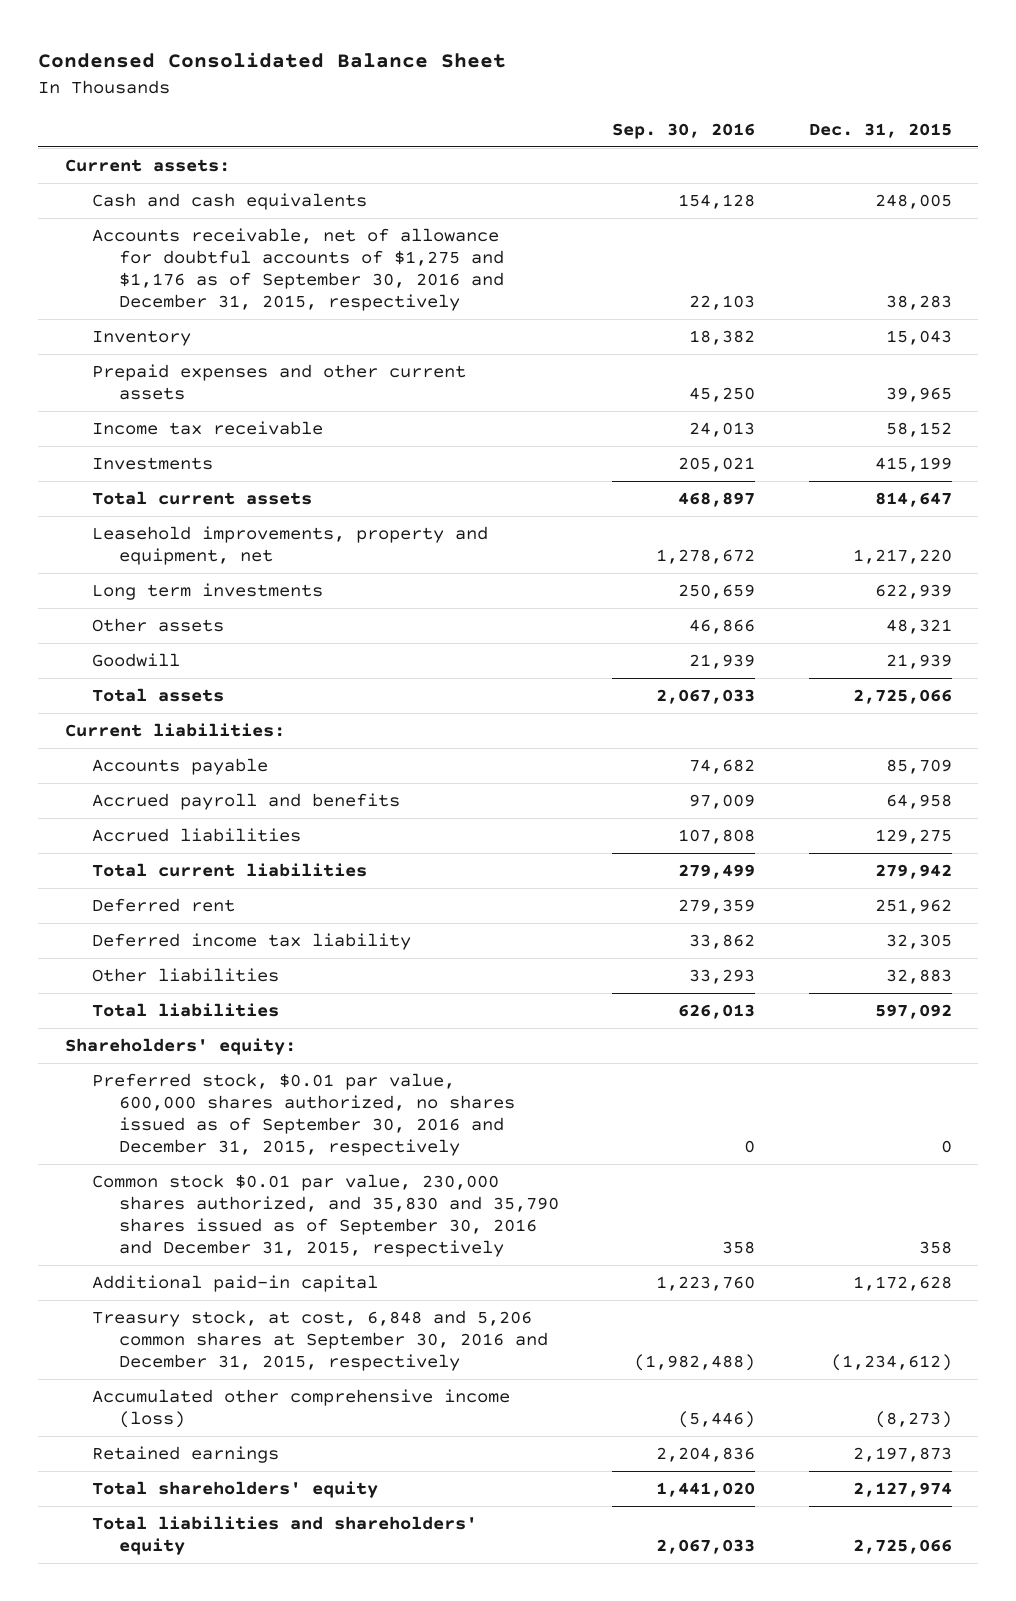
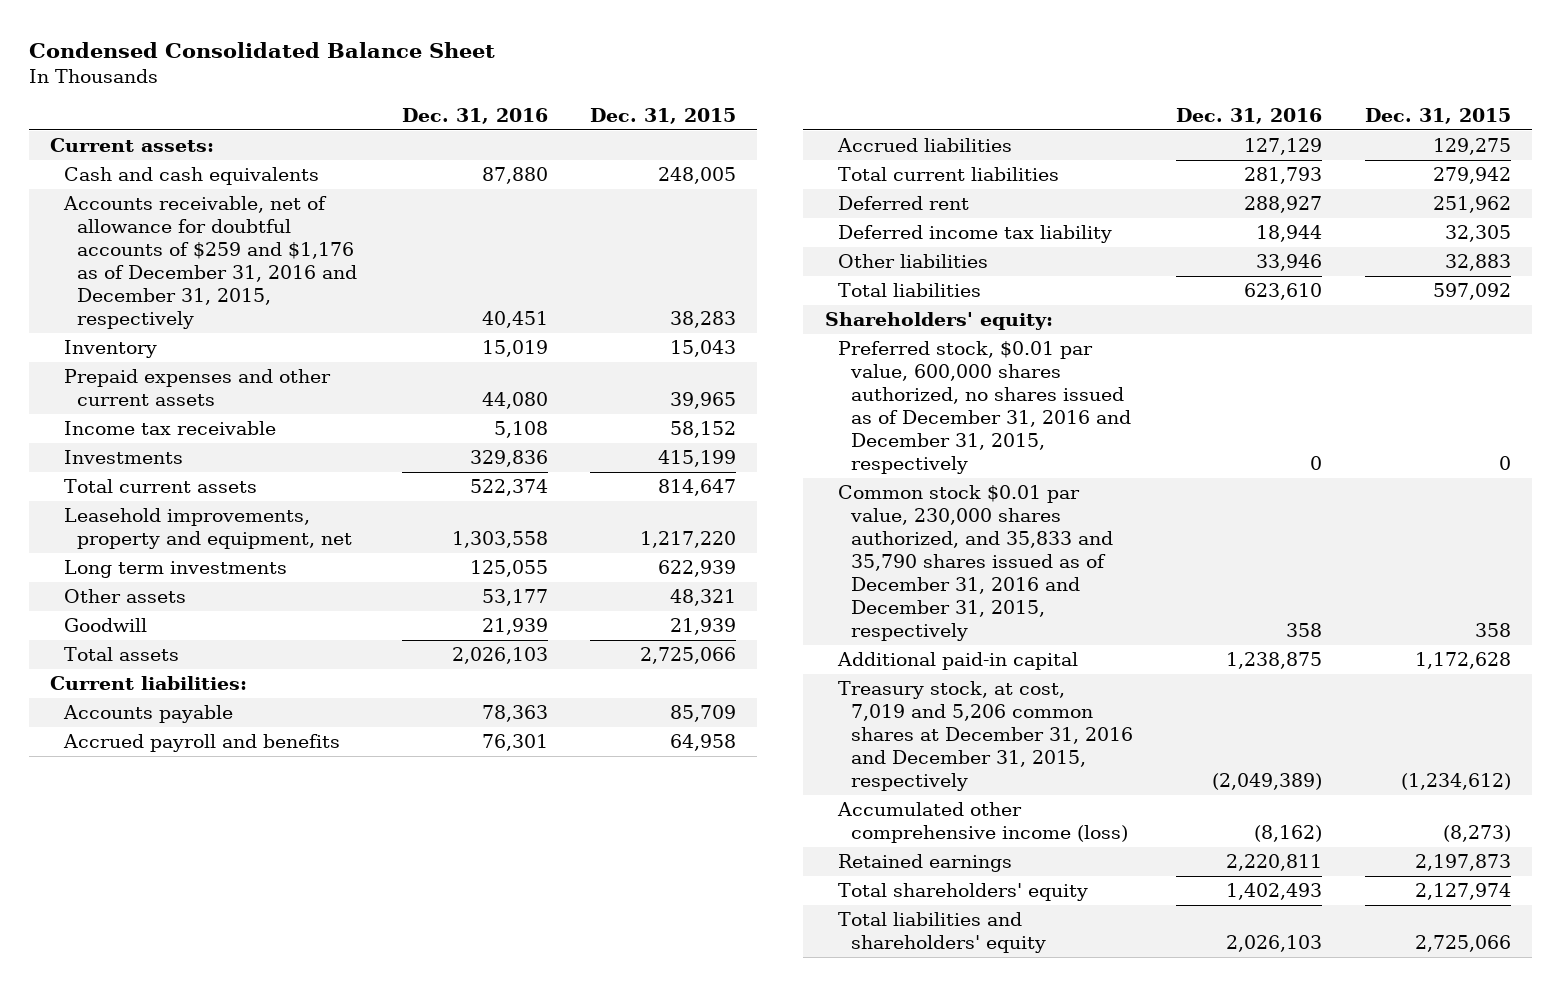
- | Sep. 30, 2016 | Dec. 31, 2015
+ | Dec. 31, 2016 | Dec. 31, 2015
- Accounts receivable, net of allowance for doubtful accounts of $1,275 and $1,176 as of September 30, 2016 and December 31, 2015, respectively | 22,103 | 38,283
+ Accounts receivable, net of allowance for doubtful accounts of $259 and $1,176 as of December 31, 2016 and December 31, 2015, respectively | 40,451 | 38,283
- Preferred stock, $0.01 par value, 600,000 shares authorized, no shares issued as of September 30, 2016 and December 31, 2015, respectively | 0 | 0
- Common stock $0.01 par value, 230,000 shares authorized, and 35,830 and 35,790 shares issued as of September 30, 2016 and December 31, 2015, respectively | 358 | 358
+ Preferred stock, $0.01 par value, 600,000 shares authorized, no shares issued as of December 31, 2016 and December 31, 2015, respectively | 0 | 0
+ Common stock $0.01 par value, 230,000 shares authorized, and 35,833 and 35,790 shares issued as of December 31, 2016 and December 31, 2015, respectively | 358 | 358
- Treasury stock, at cost, 6,848 and 5,206 common shares at September 30, 2016 and December 31, 2015, respectively | (1,982,488) | (1,234,612)
+ Treasury stock, at cost, 7,019 and 5,206 common shares at December 31, 2016 and December 31, 2015, respectively | (2,049,389) | (1,234,612)

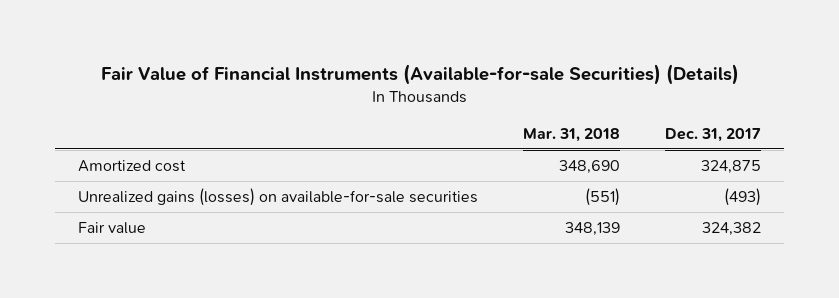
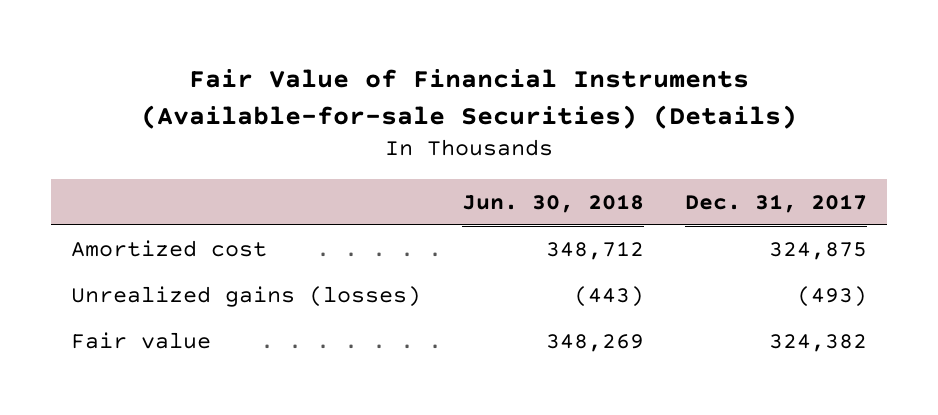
- | Mar. 31, 2018 | Dec. 31, 2017
+ | Jun. 30, 2018 | Dec. 31, 2017
- Unrealized gains (losses) on available-for-sale securities | (551) | (493)
+ Unrealized gains (losses) | (443) | (493)

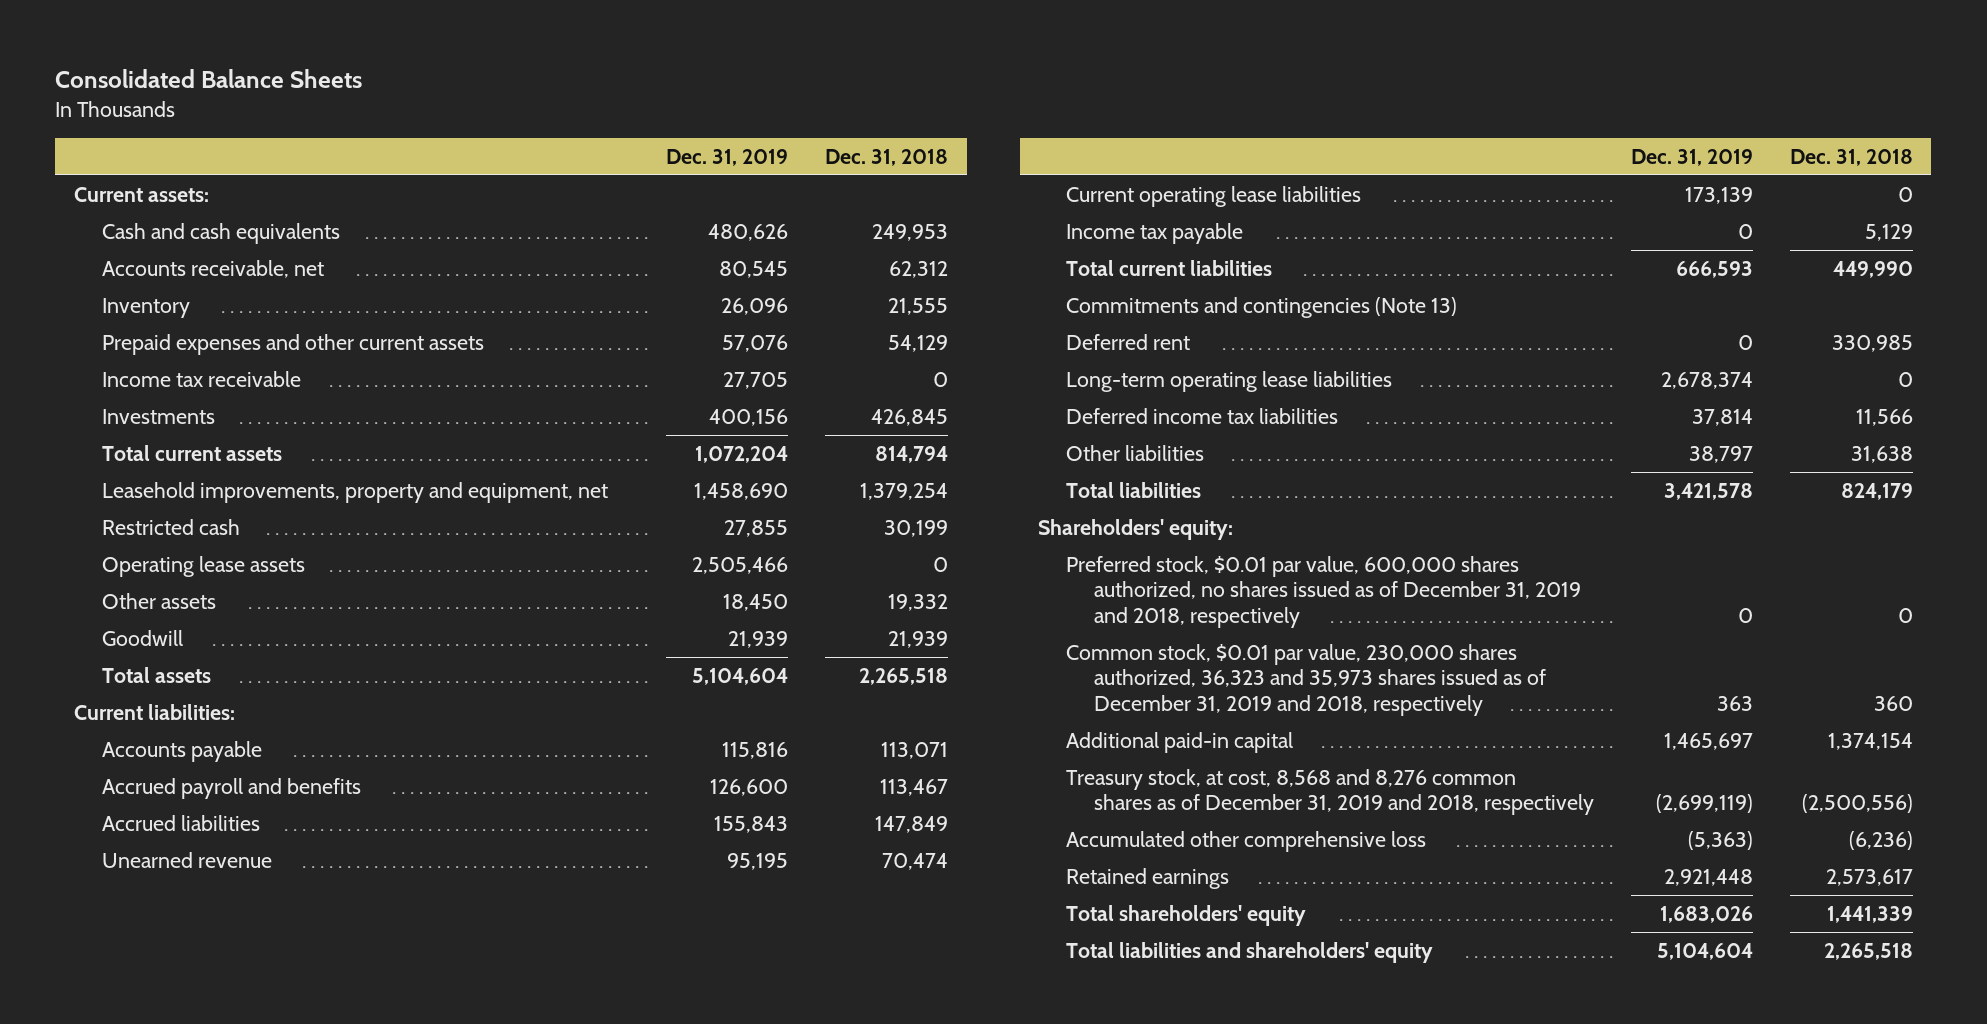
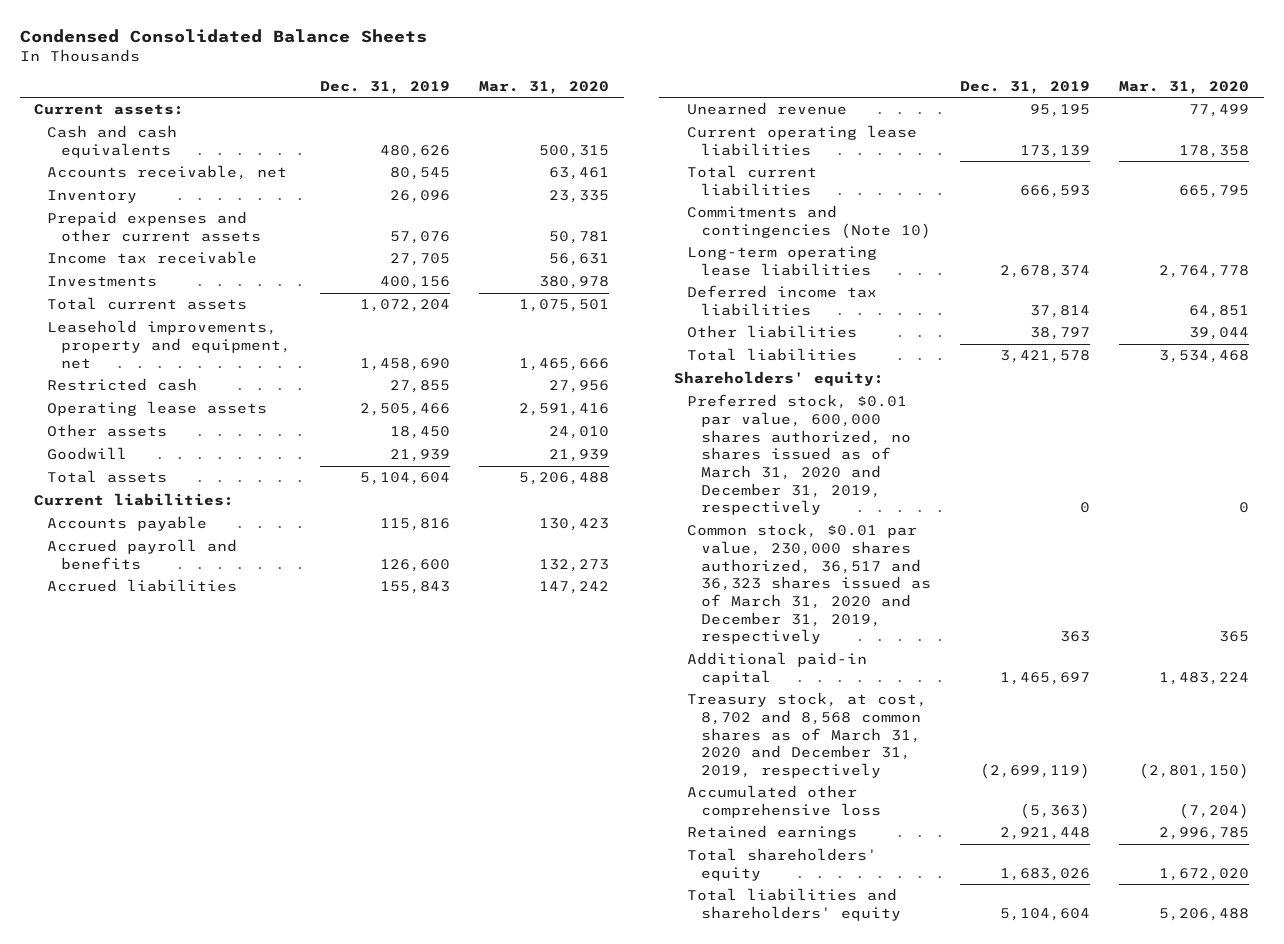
- Consolidated Balance Sheets
+ Condensed Consolidated Balance Sheets
- | Dec. 31, 2019 | Dec. 31, 2018
+ | Dec. 31, 2019 | Mar. 31, 2020
- Income tax payable | 0 | 5,129
- Commitments and contingencies (Note 13)
- Deferred rent | 0 | 330,985
+ Commitments and contingencies (Note 10)
- Preferred stock, $0.01 par value, 600,000 shares authorized, no shares issued as of December 31, 2019 and 2018, respectively | 0 | 0
- Common stock, $0.01 par value, 230,000 shares authorized, 36,323 and 35,973 shares issued as of December 31, 2019 and 2018, respectively | 363 | 360
+ Preferred stock, $0.01 par value, 600,000 shares authorized, no shares issued as of March 31, 2020 and December 31, 2019, respectively | 0 | 0
+ Common stock, $0.01 par value, 230,000 shares authorized, 36,517 and 36,323 shares issued as of March 31, 2020 and December 31, 2019, respectively | 363 | 365
- Treasury stock, at cost, 8,568 and 8,276 common shares as of December 31, 2019 and 2018, respectively | (2,699,119) | (2,500,556)
+ Treasury stock, at cost, 8,702 and 8,568 common shares as of March 31, 2020 and December 31, 2019, respectively | (2,699,119) | (2,801,150)

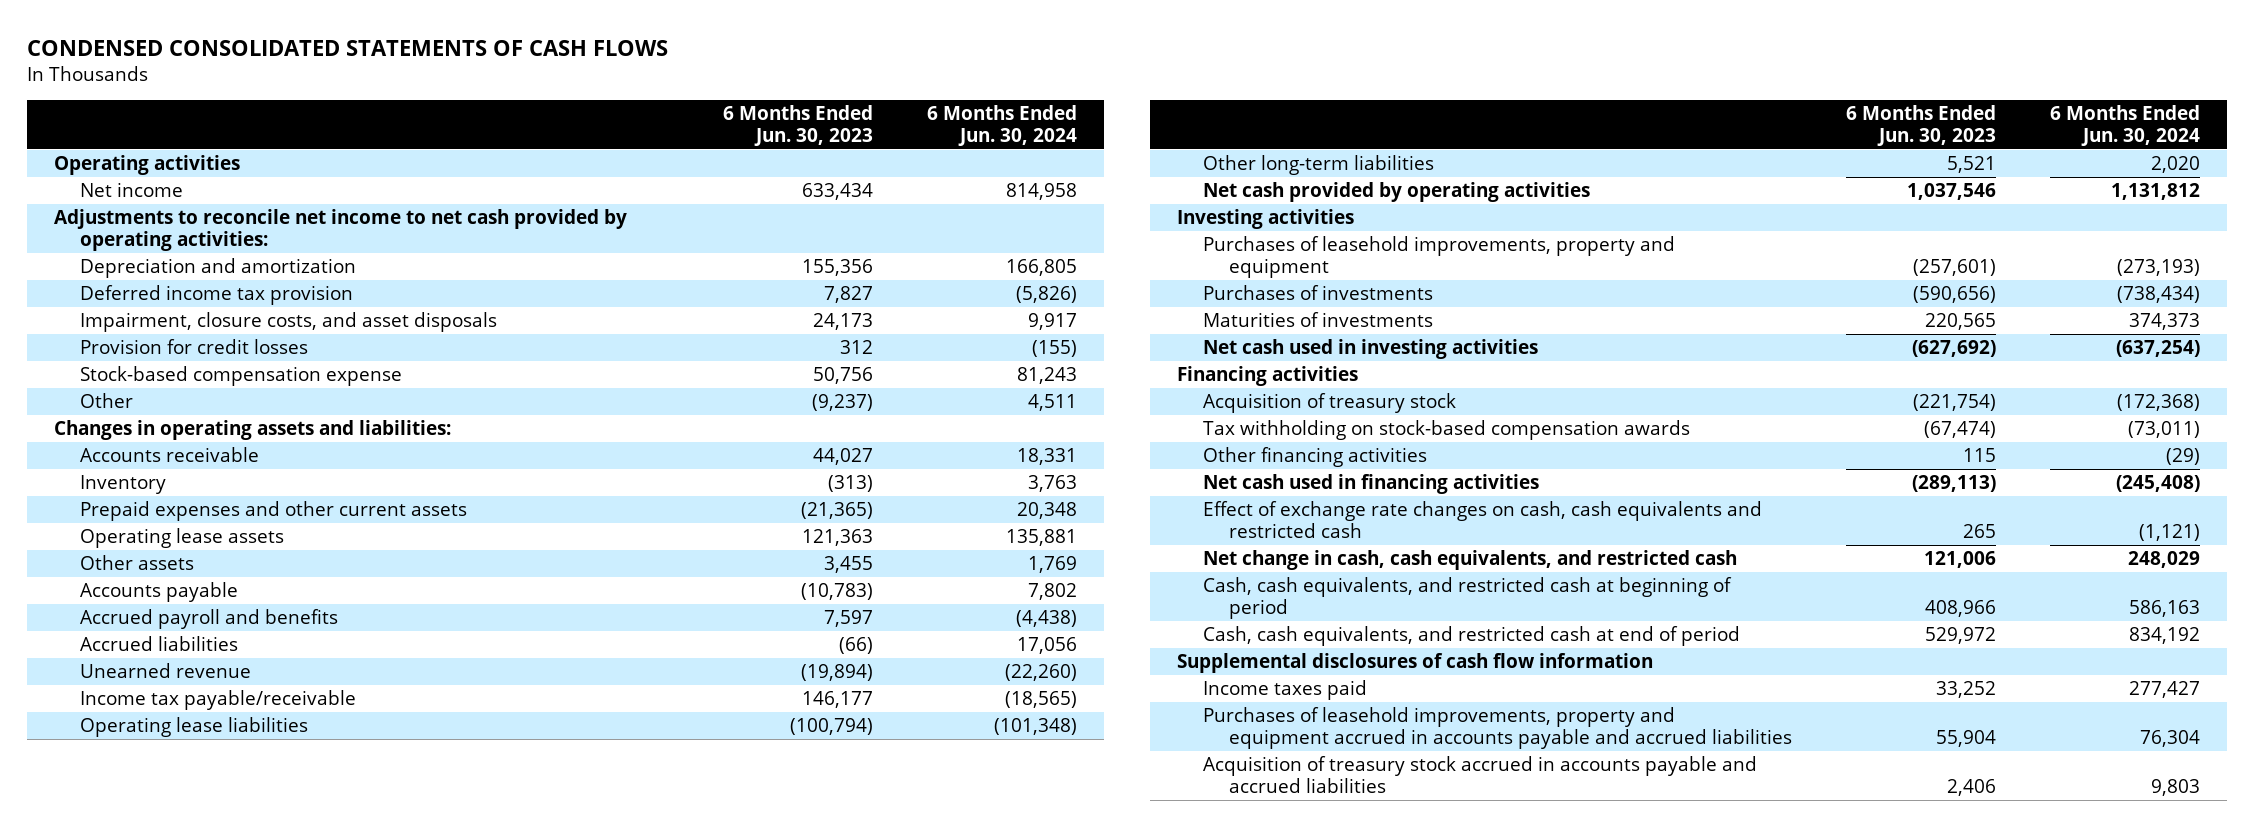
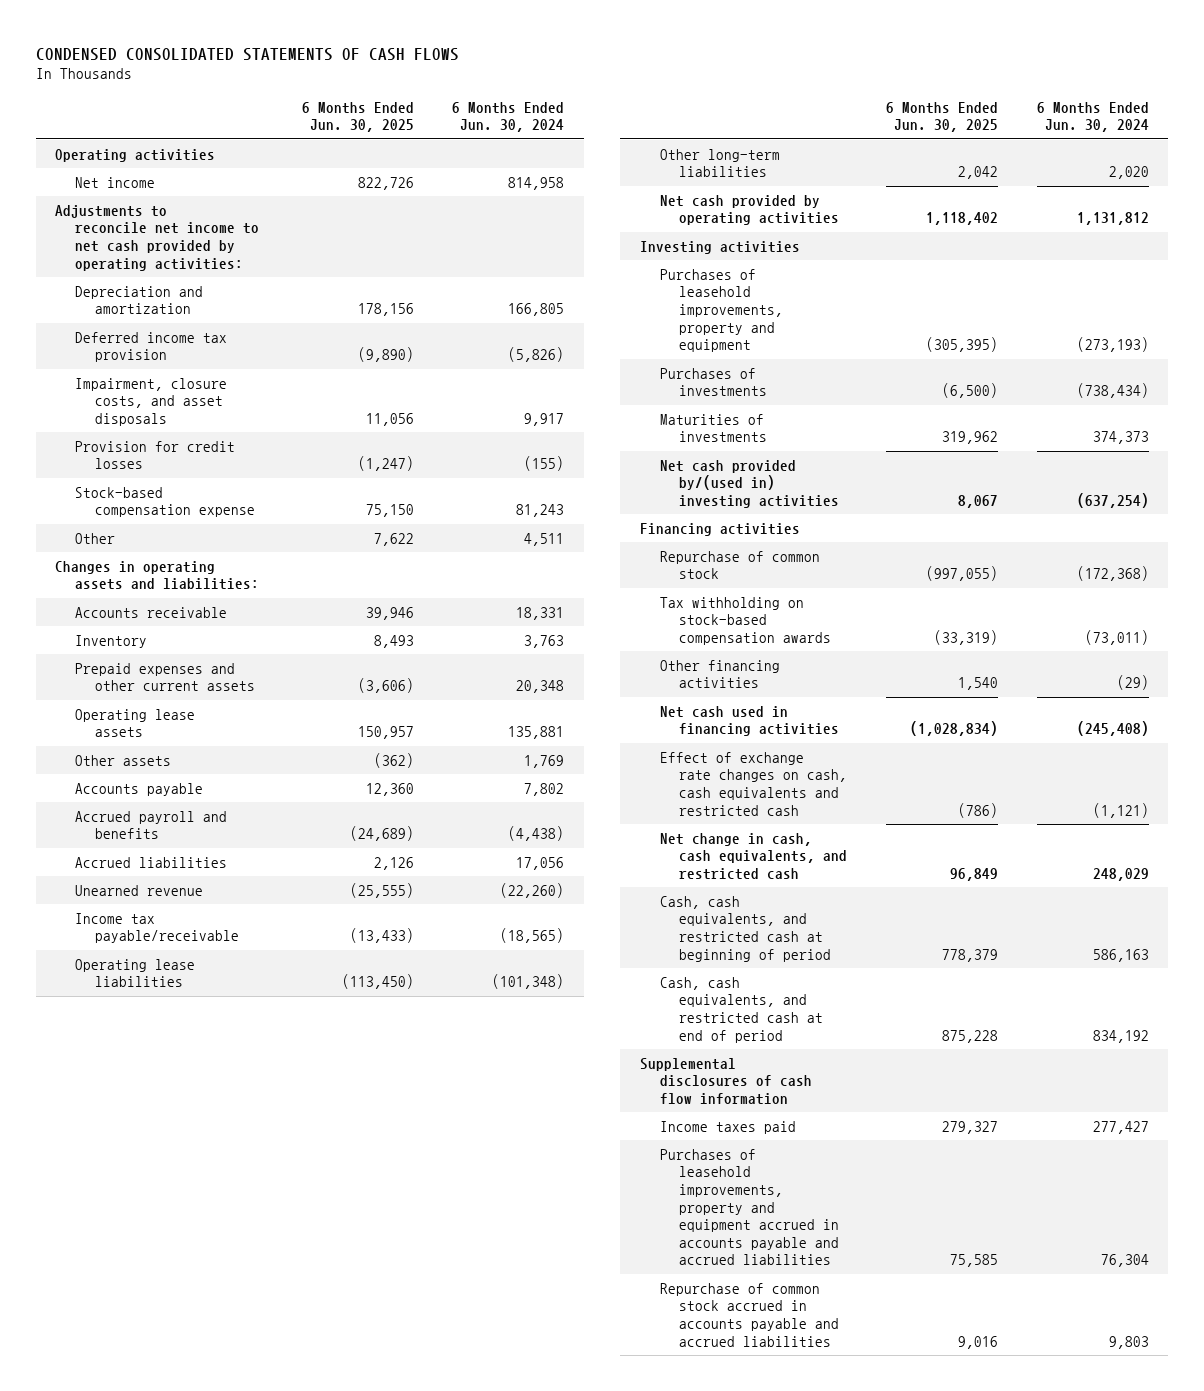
- | 6 Months Ended Jun. 30, 2023 | 6 Months Ended Jun. 30, 2024
+ | 6 Months Ended Jun. 30, 2025 | 6 Months Ended Jun. 30, 2024
- Net cash used in investing activities | (627,692) | (637,254)
+ Net cash provided by/(used in) investing activities | 8,067 | (637,254)
- Acquisition of treasury stock | (221,754) | (172,368)
+ Repurchase of common stock | (997,055) | (172,368)
- Acquisition of treasury stock accrued in accounts payable and accrued liabilities | 2,406 | 9,803
+ Repurchase of common stock accrued in accounts payable and accrued liabilities | 9,016 | 9,803

